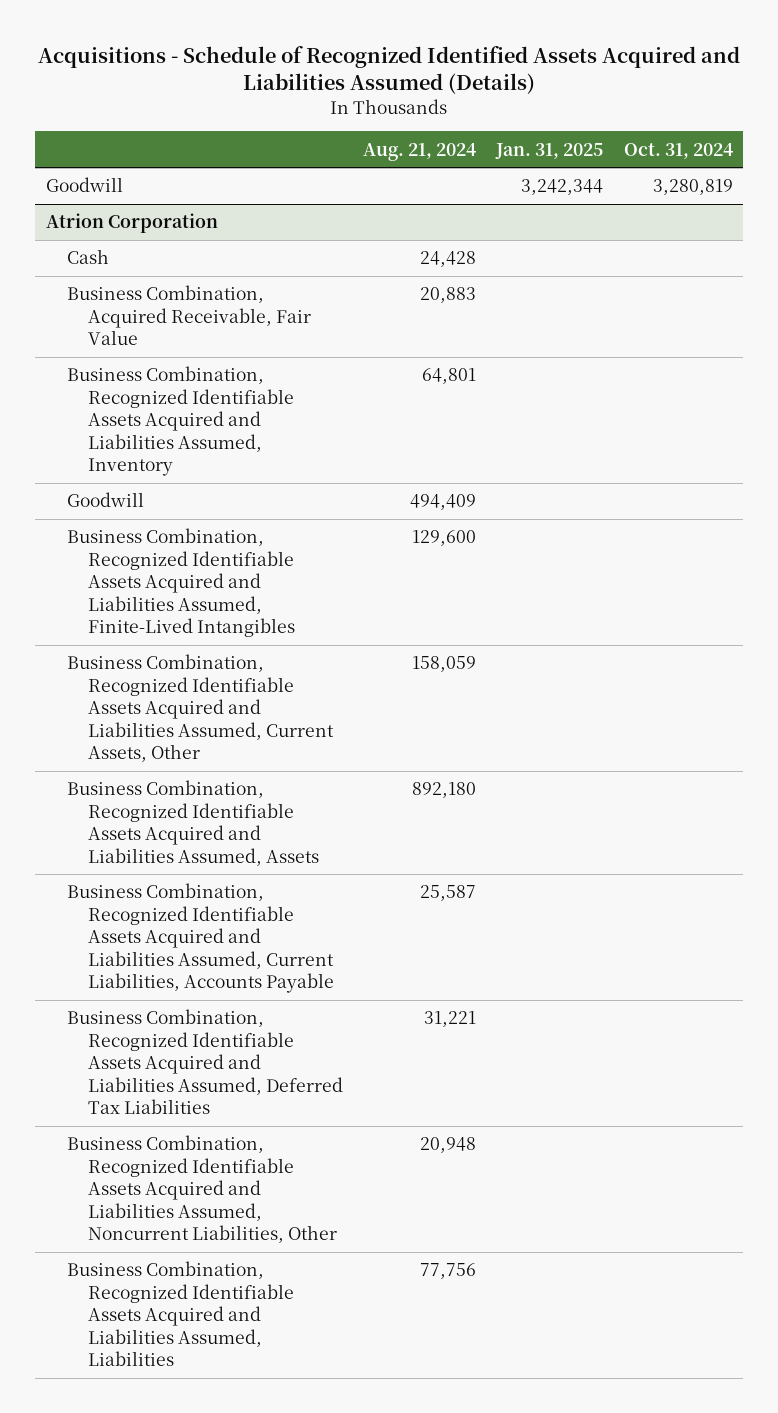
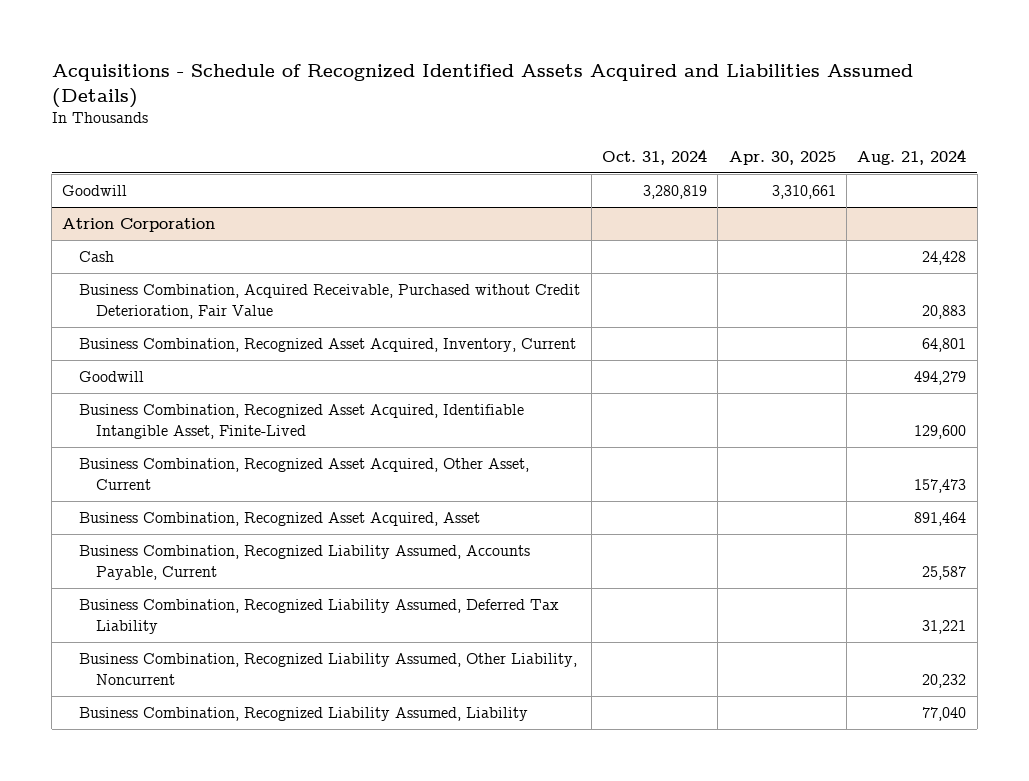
- | Aug. 21, 2024 | Jan. 31, 2025 | Oct. 31, 2024
+ | Oct. 31, 2024 | Apr. 30, 2025 | Aug. 21, 2024
@ Atrion Corporation
- Business Combination, Acquired Receivable, Fair Value | 20,883 | |
- Business Combination, Recognized Identifiable Assets Acquired and Liabilities Assumed, Inventory | 64,801 | |
- Goodwill | 494,409 | |
- Business Combination, Recognized Identifiable Assets Acquired and Liabilities Assumed, Finite-Lived Intangibles | 129,600 | |
- Business Combination, Recognized Identifiable Assets Acquired and Liabilities Assumed, Current Assets, Other | 158,059 | |
- Business Combination, Recognized Identifiable Assets Acquired and Liabilities Assumed, Assets | 892,180 | |
- Business Combination, Recognized Identifiable Assets Acquired and Liabilities Assumed, Current Liabilities, Accounts Payable | 25,587 | |
- Business Combination, Recognized Identifiable Assets Acquired and Liabilities Assumed, Deferred Tax Liabilities | 31,221 | |
- Business Combination, Recognized Identifiable Assets Acquired and Liabilities Assumed, Noncurrent Liabilities, Other | 20,948 | |
- Business Combination, Recognized Identifiable Assets Acquired and Liabilities Assumed, Liabilities | 77,756 | |
+ Business Combination, Acquired Receivable, Purchased without Credit Deterioration, Fair Value | | | 20,883
+ Business Combination, Recognized Asset Acquired, Inventory, Current | | | 64,801
+ Goodwill | | | 494,279
+ Business Combination, Recognized Asset Acquired, Identifiable Intangible Asset, Finite-Lived | | | 129,600
+ Business Combination, Recognized Asset Acquired, Other Asset, Current | | | 157,473
+ Business Combination, Recognized Asset Acquired, Asset | | | 891,464
+ Business Combination, Recognized Liability Assumed, Accounts Payable, Current | | | 25,587
+ Business Combination, Recognized Liability Assumed, Deferred Tax Liability | | | 31,221
+ Business Combination, Recognized Liability Assumed, Other Liability, Noncurrent | | | 20,232
+ Business Combination, Recognized Liability Assumed, Liability | | | 77,040

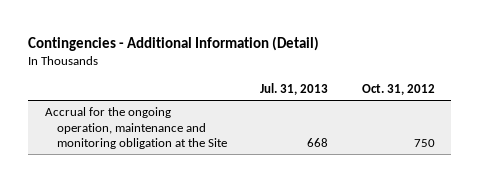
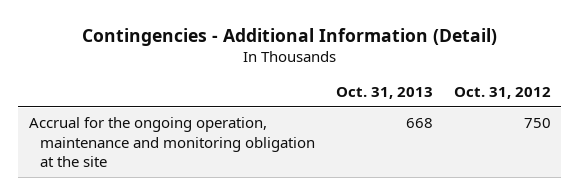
- | Jul. 31, 2013 | Oct. 31, 2012
+ | Oct. 31, 2013 | Oct. 31, 2012
- Accrual for the ongoing operation, maintenance and monitoring obligation at the Site | 668 | 750
+ Accrual for the ongoing operation, maintenance and monitoring obligation at the site | 668 | 750

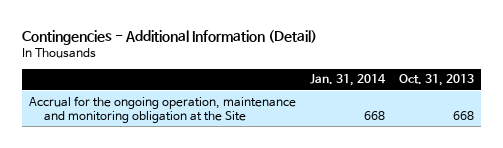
- | Oct. 31, 2013 | Oct. 31, 2012
+ | Jan. 31, 2014 | Oct. 31, 2013
- Accrual for the ongoing operation, maintenance and monitoring obligation at the site | 668 | 750
+ Accrual for the ongoing operation, maintenance and monitoring obligation at the Site | 668 | 668

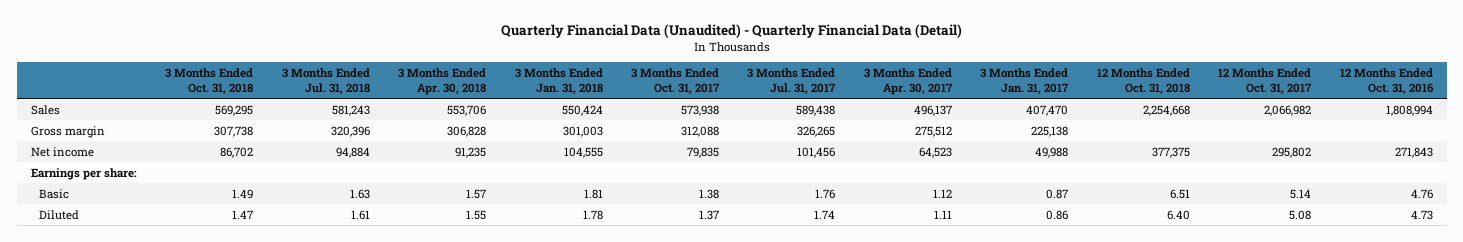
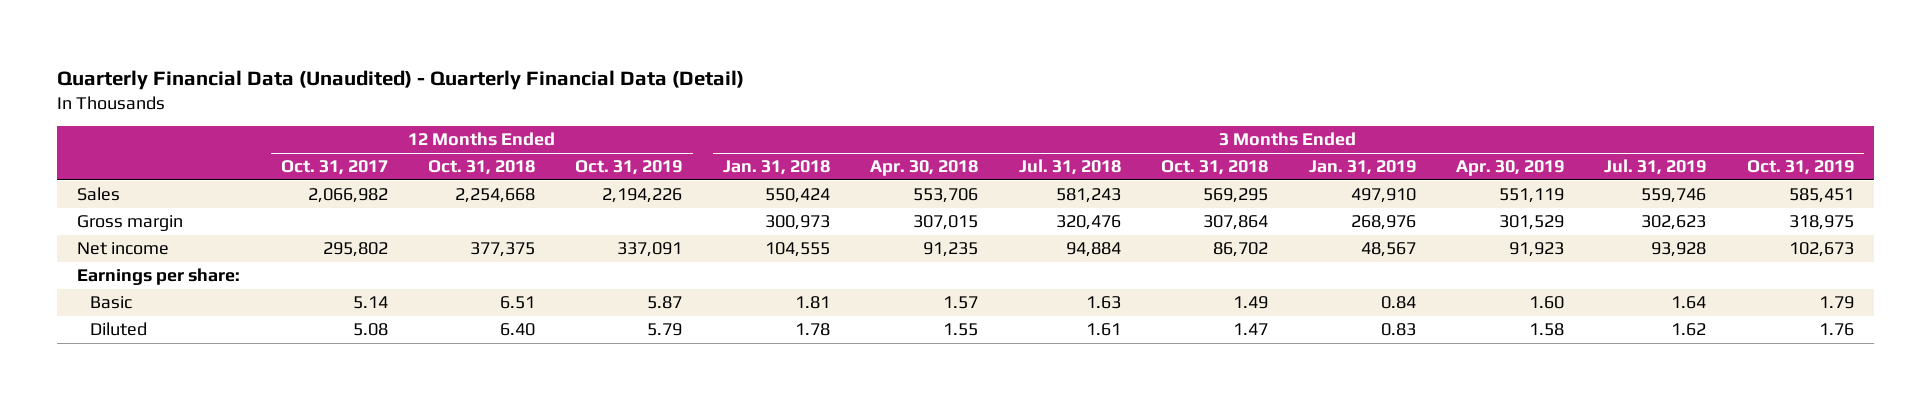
- | 3 Months Ended Oct. 31, 2018 | 3 Months Ended Jul. 31, 2018 | 3 Months Ended Apr. 30, 2018 | 3 Months Ended Jan. 31, 2018 | 3 Months Ended Oct. 31, 2017 | 3 Months Ended Jul. 31, 2017 | 3 Months Ended Apr. 30, 2017 | 3 Months Ended Jan. 31, 2017 | 12 Months Ended Oct. 31, 2018 | 12 Months Ended Oct. 31, 2017 | 12 Months Ended Oct. 31, 2016
+ | 12 Months Ended Oct. 31, 2017 | 12 Months Ended Oct. 31, 2018 | 12 Months Ended Oct. 31, 2019 | 3 Months Ended Jan. 31, 2018 | 3 Months Ended Apr. 30, 2018 | 3 Months Ended Jul. 31, 2018 | 3 Months Ended Oct. 31, 2018 | 3 Months Ended Jan. 31, 2019 | 3 Months Ended Apr. 30, 2019 | 3 Months Ended Jul. 31, 2019 | 3 Months Ended Oct. 31, 2019
- Gross margin | 307,738 | 320,396 | 306,828 | 301,003 | 312,088 | 326,265 | 275,512 | 225,138 | | |
+ Gross margin | | | | 300,973 | 307,015 | 320,476 | 307,864 | 268,976 | 301,529 | 302,623 | 318,975

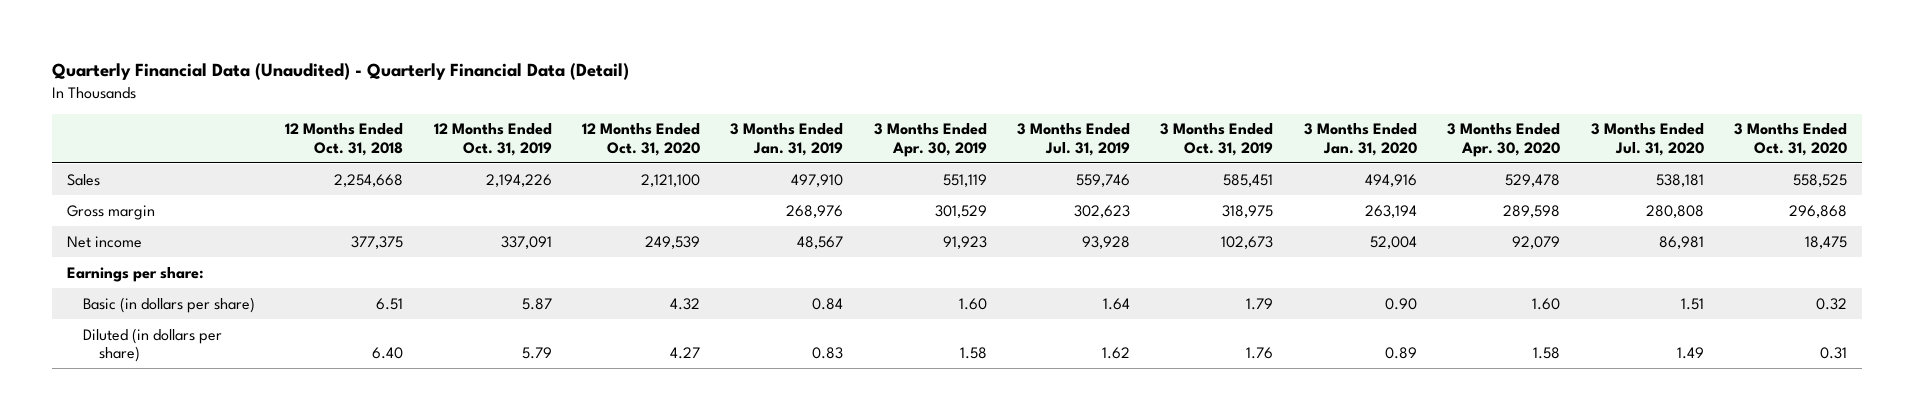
- | 12 Months Ended Oct. 31, 2017 | 12 Months Ended Oct. 31, 2018 | 12 Months Ended Oct. 31, 2019 | 3 Months Ended Jan. 31, 2018 | 3 Months Ended Apr. 30, 2018 | 3 Months Ended Jul. 31, 2018 | 3 Months Ended Oct. 31, 2018 | 3 Months Ended Jan. 31, 2019 | 3 Months Ended Apr. 30, 2019 | 3 Months Ended Jul. 31, 2019 | 3 Months Ended Oct. 31, 2019
+ | 12 Months Ended Oct. 31, 2018 | 12 Months Ended Oct. 31, 2019 | 12 Months Ended Oct. 31, 2020 | 3 Months Ended Jan. 31, 2019 | 3 Months Ended Apr. 30, 2019 | 3 Months Ended Jul. 31, 2019 | 3 Months Ended Oct. 31, 2019 | 3 Months Ended Jan. 31, 2020 | 3 Months Ended Apr. 30, 2020 | 3 Months Ended Jul. 31, 2020 | 3 Months Ended Oct. 31, 2020
- Basic | 5.14 | 6.51 | 5.87 | 1.81 | 1.57 | 1.63 | 1.49 | 0.84 | 1.60 | 1.64 | 1.79
- Diluted | 5.08 | 6.40 | 5.79 | 1.78 | 1.55 | 1.61 | 1.47 | 0.83 | 1.58 | 1.62 | 1.76
+ Basic (in dollars per share) | 6.51 | 5.87 | 4.32 | 0.84 | 1.60 | 1.64 | 1.79 | 0.90 | 1.60 | 1.51 | 0.32
+ Diluted (in dollars per share) | 6.40 | 5.79 | 4.27 | 0.83 | 1.58 | 1.62 | 1.76 | 0.89 | 1.58 | 1.49 | 0.31

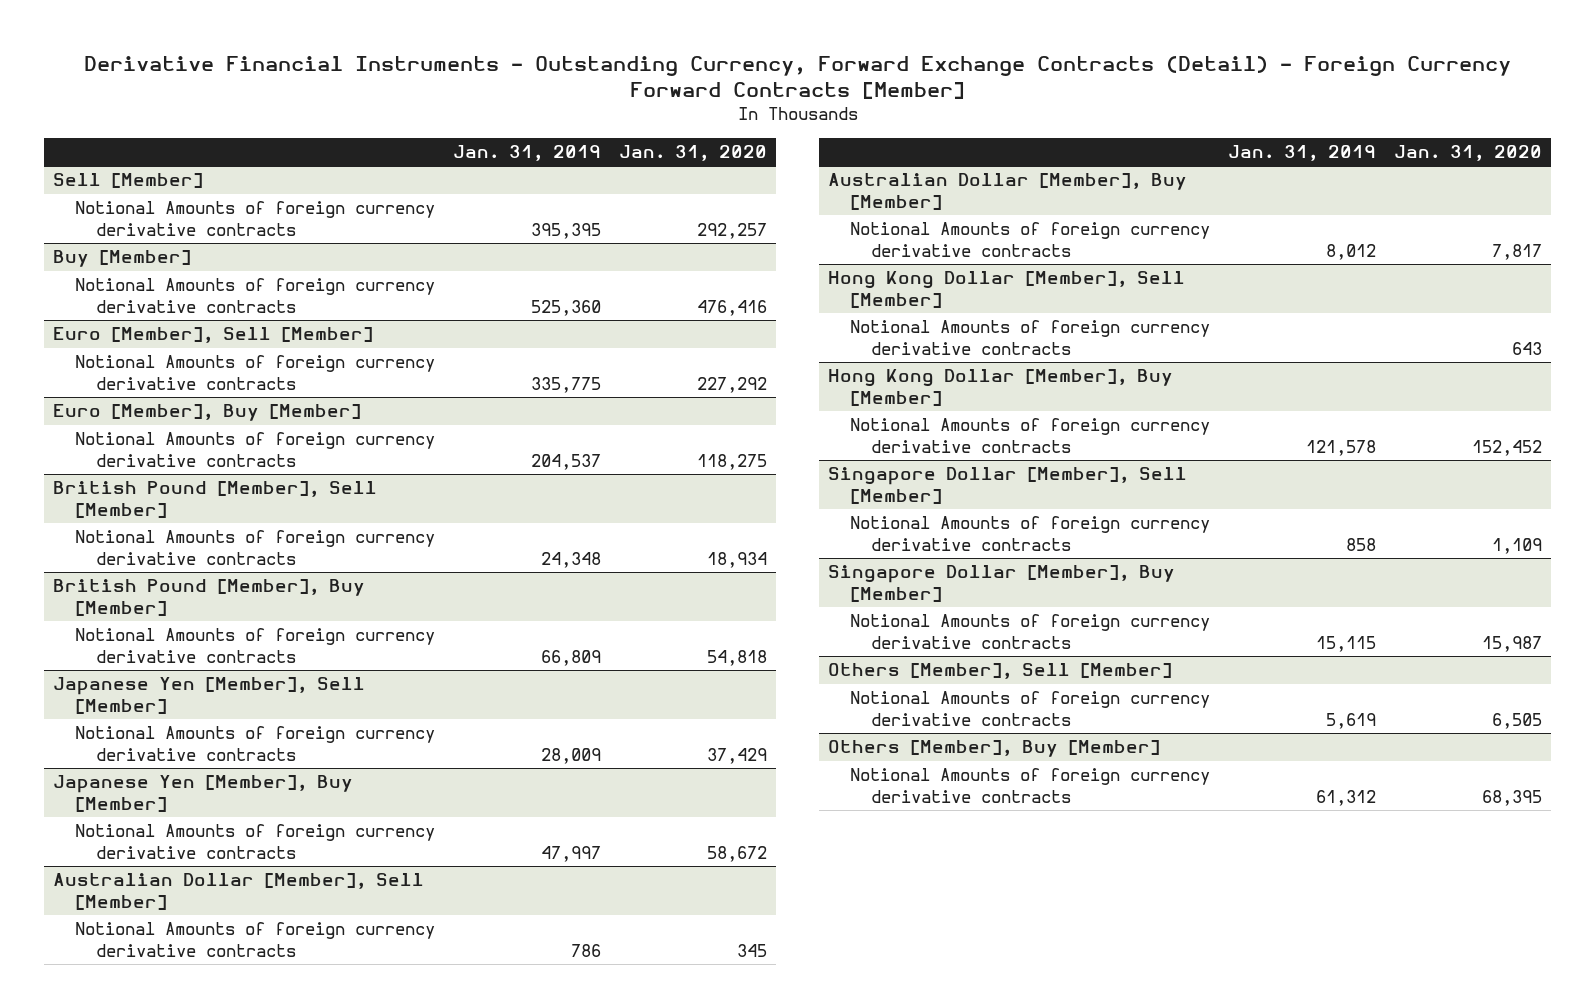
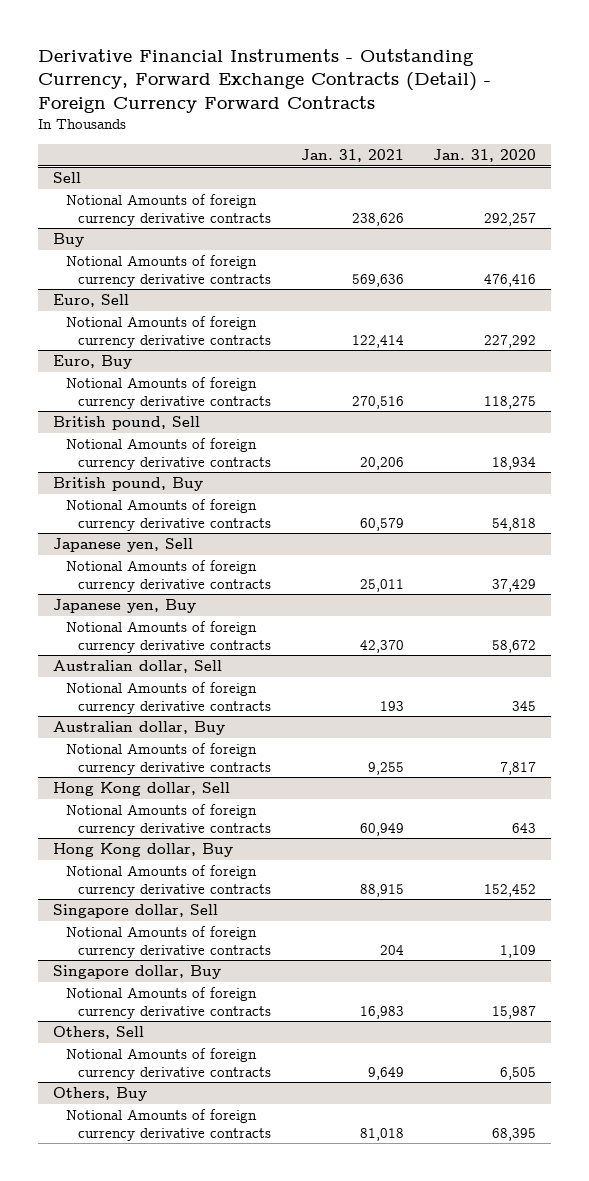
- Derivative Financial Instruments - Outstanding Currency, Forward Exchange Contracts (Detail) - Foreign Currency Forward Contracts [Member]
+ Derivative Financial Instruments - Outstanding Currency, Forward Exchange Contracts (Detail) - Foreign Currency Forward Contracts
- | Jan. 31, 2019 | Jan. 31, 2020
+ | Jan. 31, 2021 | Jan. 31, 2020
- Sell [Member]
+ Sell
- Buy [Member]
+ Buy
- Euro [Member], Sell [Member]
+ Euro, Sell
- Euro [Member], Buy [Member]
+ Euro, Buy
- British Pound [Member], Sell [Member]
+ British pound, Sell
- British Pound [Member], Buy [Member]
+ British pound, Buy
- Japanese Yen [Member], Sell [Member]
+ Japanese yen, Sell
- Japanese Yen [Member], Buy [Member]
+ Japanese yen, Buy
- Australian Dollar [Member], Sell [Member]
+ Australian dollar, Sell
- Australian Dollar [Member], Buy [Member]
+ Australian dollar, Buy
- Hong Kong Dollar [Member], Sell [Member]
+ Hong Kong dollar, Sell
- Hong Kong Dollar [Member], Buy [Member]
+ Hong Kong dollar, Buy
- Singapore Dollar [Member], Sell [Member]
+ Singapore dollar, Sell
- Singapore Dollar [Member], Buy [Member]
+ Singapore dollar, Buy
- Others [Member], Sell [Member]
+ Others, Sell
- Others [Member], Buy [Member]
+ Others, Buy

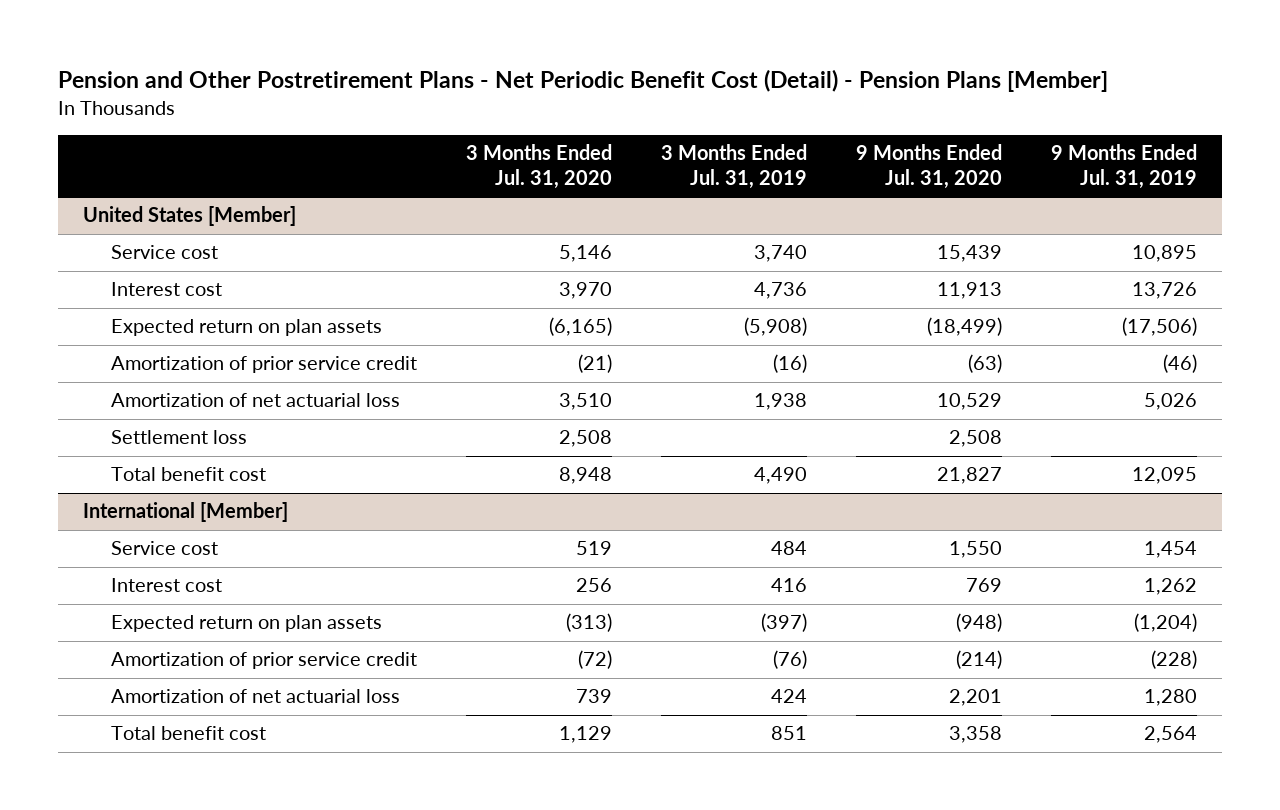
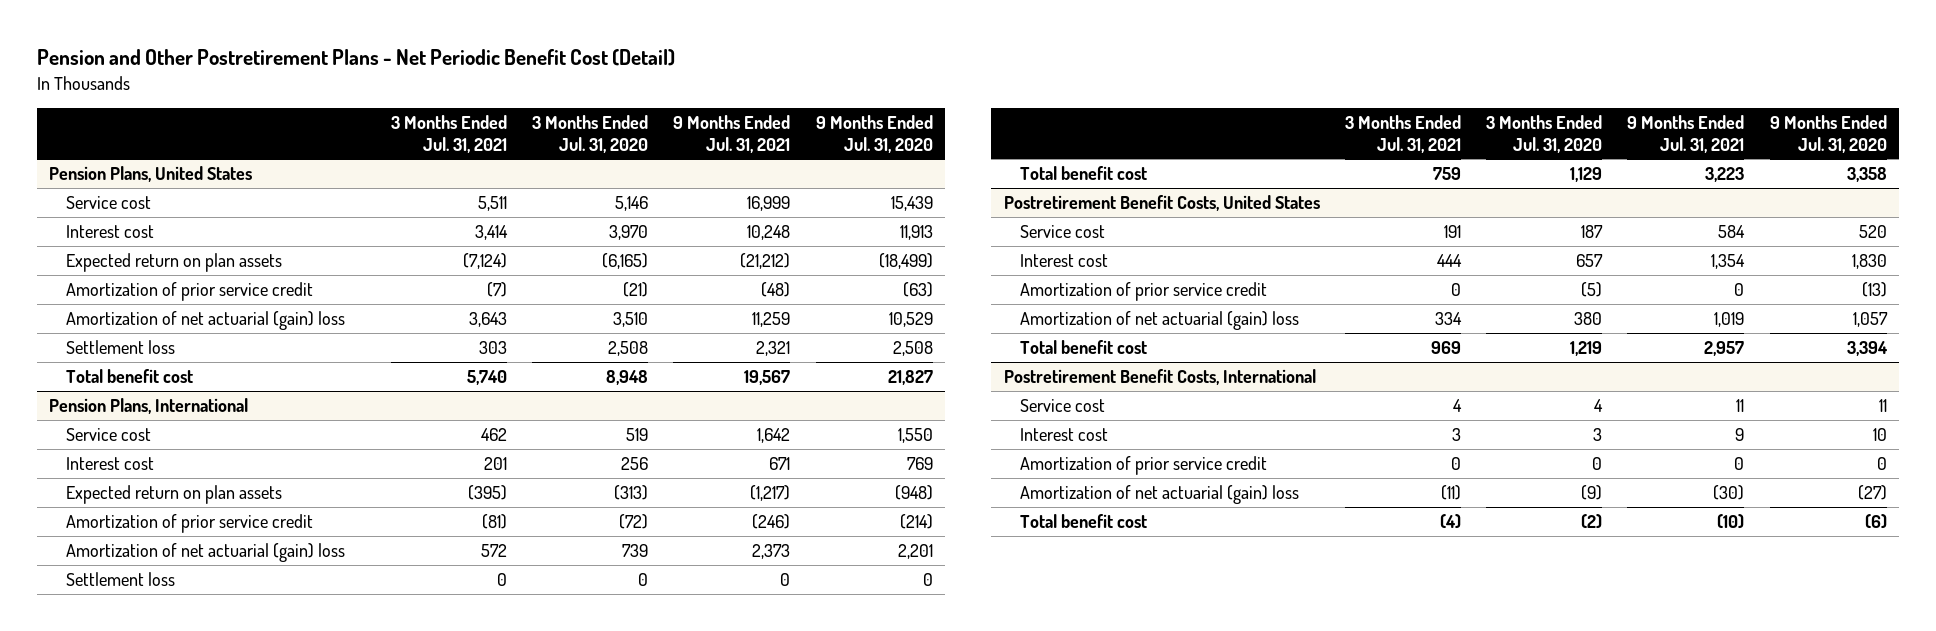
- Pension and Other Postretirement Plans - Net Periodic Benefit Cost (Detail) - Pension Plans [Member]
+ Pension and Other Postretirement Plans - Net Periodic Benefit Cost (Detail)
- | 3 Months Ended Jul. 31, 2020 | 3 Months Ended Jul. 31, 2019 | 9 Months Ended Jul. 31, 2020 | 9 Months Ended Jul. 31, 2019
+ | 3 Months Ended Jul. 31, 2021 | 3 Months Ended Jul. 31, 2020 | 9 Months Ended Jul. 31, 2021 | 9 Months Ended Jul. 31, 2020
- United States [Member]
+ Pension Plans, United States
- Amortization of net actuarial loss | 3,510 | 1,938 | 10,529 | 5,026
+ Amortization of net actuarial (gain) loss | 3,643 | 3,510 | 11,259 | 10,529
- International [Member]
+ Pension Plans, International
- Amortization of net actuarial loss | 739 | 424 | 2,201 | 1,280
+ Amortization of net actuarial (gain) loss | 572 | 739 | 2,373 | 2,201
+ Settlement loss | 0 | 0 | 0 | 0
+ Postretirement Benefit Costs, United States
+ Service cost | 191 | 187 | 584 | 520
+ Interest cost | 444 | 657 | 1,354 | 1,830
+ Amortization of prior service credit | 0 | (5) | 0 | (13)
+ Amortization of net actuarial (gain) loss | 334 | 380 | 1,019 | 1,057
+ Total benefit cost | 969 | 1,219 | 2,957 | 3,394
+ Postretirement Benefit Costs, International
+ Service cost | 4 | 4 | 11 | 11
+ Interest cost | 3 | 3 | 9 | 10
+ Amortization of prior service credit | 0 | 0 | 0 | 0
+ Amortization of net actuarial (gain) loss | (11) | (9) | (30) | (27)
+ Total benefit cost | (4) | (2) | (10) | (6)

